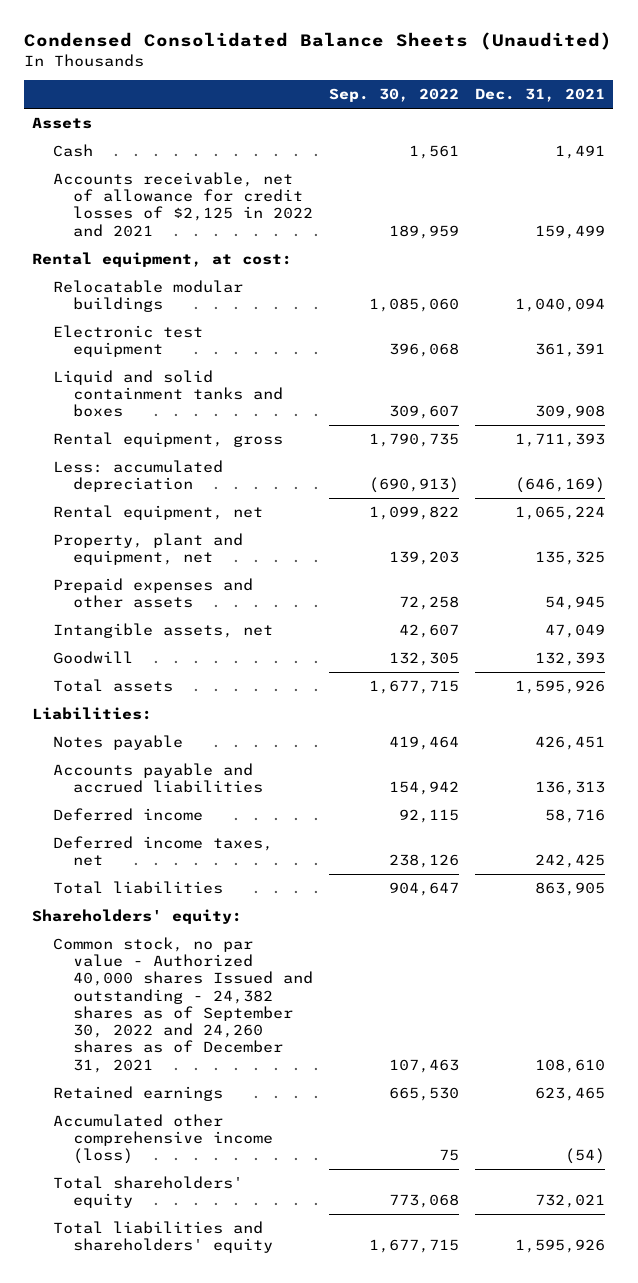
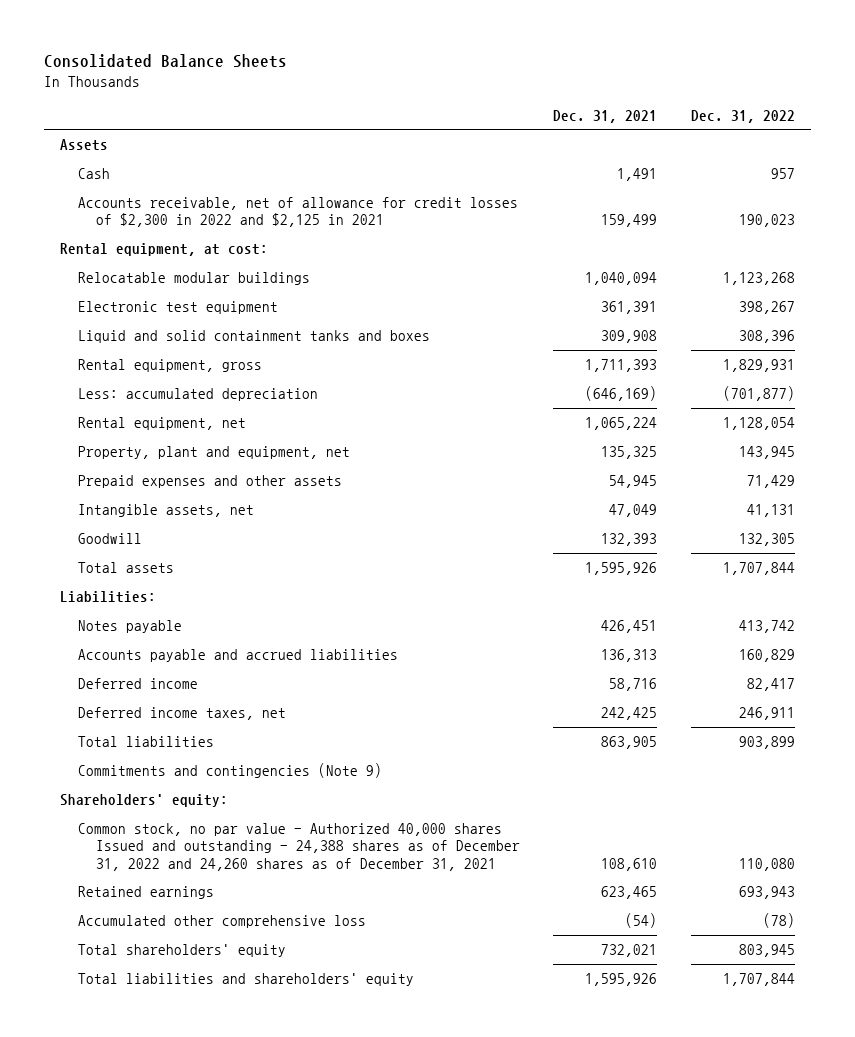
- Condensed Consolidated Balance Sheets (Unaudited)
+ Consolidated Balance Sheets
- | Sep. 30, 2022 | Dec. 31, 2021
+ | Dec. 31, 2021 | Dec. 31, 2022
- Accounts receivable, net of allowance for credit losses of $2,125 in 2022 and 2021 | 189,959 | 159,499
+ Accounts receivable, net of allowance for credit losses of $2,300 in 2022 and $2,125 in 2021 | 159,499 | 190,023
+ Commitments and contingencies (Note 9)
- Common stock, no par value - Authorized 40,000 shares Issued and outstanding - 24,382 shares as of September 30, 2022 and 24,260 shares as of December 31, 2021 | 107,463 | 108,610
+ Common stock, no par value - Authorized 40,000 shares Issued and outstanding - 24,388 shares as of December 31, 2022 and 24,260 shares as of December 31, 2021 | 108,610 | 110,080
- Accumulated other comprehensive income (loss) | 75 | (54)
+ Accumulated other comprehensive loss | (54) | (78)

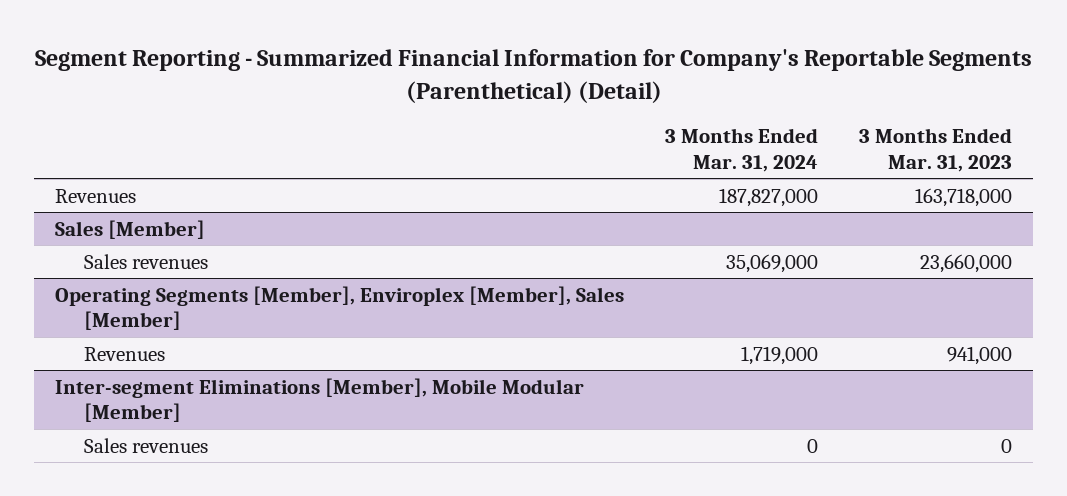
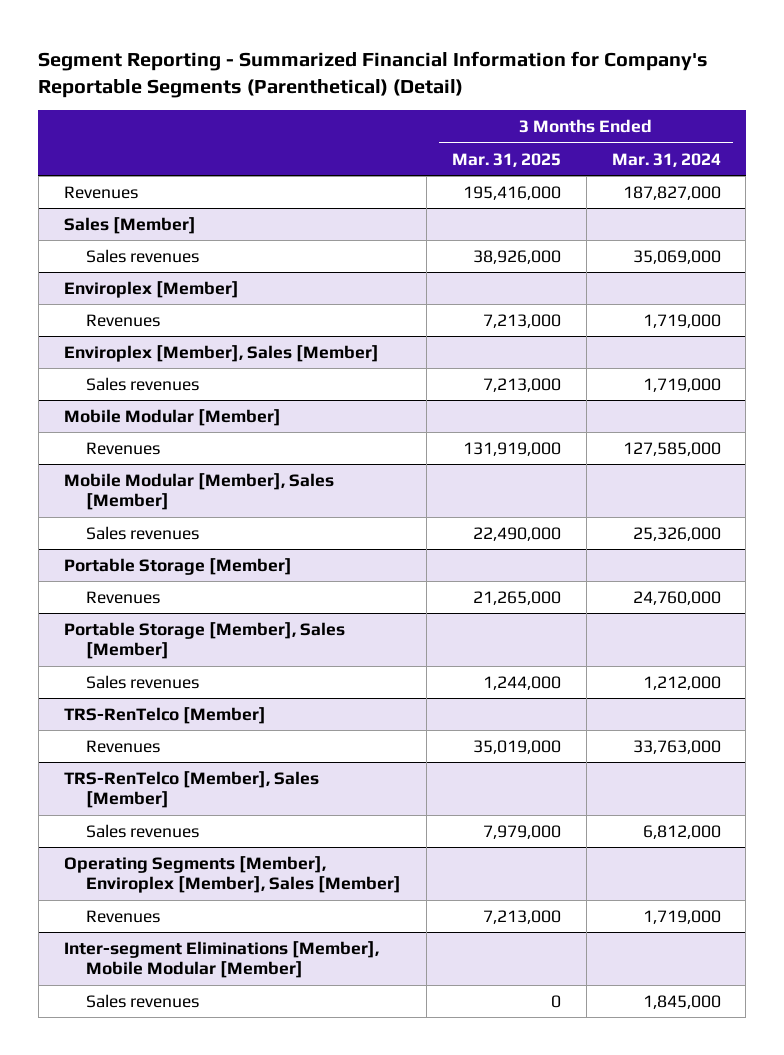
- | 3 Months Ended Mar. 31, 2024 | 3 Months Ended Mar. 31, 2023
+ | 3 Months Ended Mar. 31, 2025 | 3 Months Ended Mar. 31, 2024
+ Enviroplex [Member]
+ Revenues | 7,213,000 | 1,719,000
+ Enviroplex [Member], Sales [Member]
+ Sales revenues | 7,213,000 | 1,719,000
+ Mobile Modular [Member]
+ Revenues | 131,919,000 | 127,585,000
+ Mobile Modular [Member], Sales [Member]
+ Sales revenues | 22,490,000 | 25,326,000
+ Portable Storage [Member]
+ Revenues | 21,265,000 | 24,760,000
+ Portable Storage [Member], Sales [Member]
+ Sales revenues | 1,244,000 | 1,212,000
+ TRS-RenTelco [Member]
+ Revenues | 35,019,000 | 33,763,000
+ TRS-RenTelco [Member], Sales [Member]
+ Sales revenues | 7,979,000 | 6,812,000
@ Inter-segment Eliminations [Member], Mobile Modular [Member]
- Sales revenues | 0 | 0
+ Sales revenues | 0 | 1,845,000

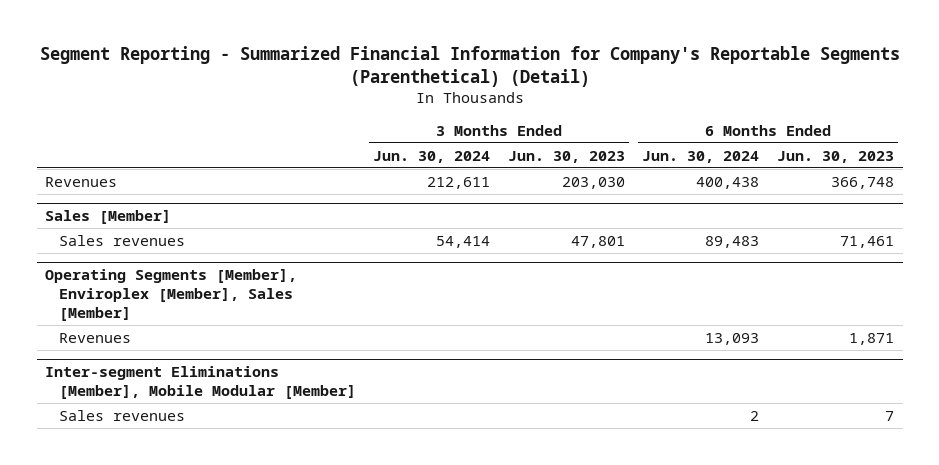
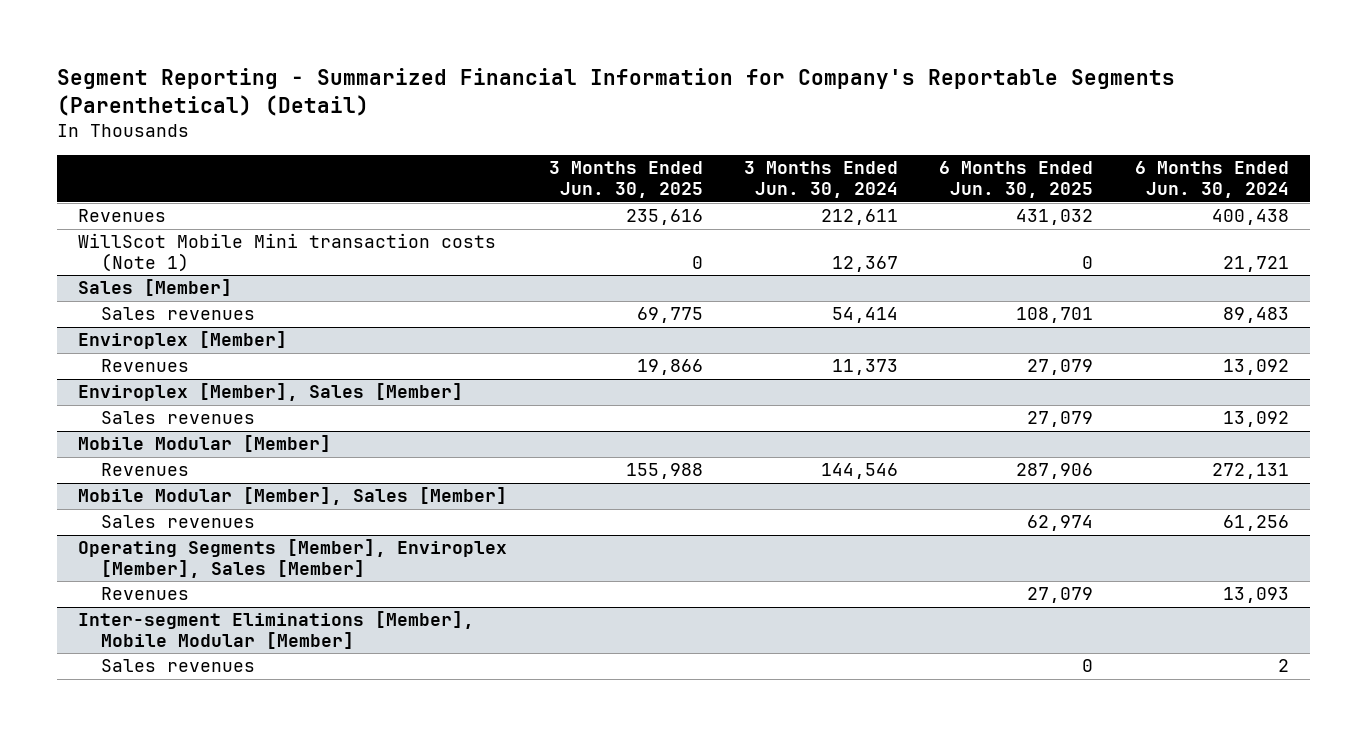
- | 3 Months Ended Jun. 30, 2024 | 3 Months Ended Jun. 30, 2023 | 6 Months Ended Jun. 30, 2024 | 6 Months Ended Jun. 30, 2023
+ | 3 Months Ended Jun. 30, 2025 | 3 Months Ended Jun. 30, 2024 | 6 Months Ended Jun. 30, 2025 | 6 Months Ended Jun. 30, 2024
+ WillScot Mobile Mini transaction costs (Note 1) | 0 | 12,367 | 0 | 21,721
+ Enviroplex [Member]
+ Revenues | 19,866 | 11,373 | 27,079 | 13,092
+ Enviroplex [Member], Sales [Member]
+ Sales revenues | | | 27,079 | 13,092
+ Mobile Modular [Member]
+ Revenues | 155,988 | 144,546 | 287,906 | 272,131
+ Mobile Modular [Member], Sales [Member]
+ Sales revenues | | | 62,974 | 61,256

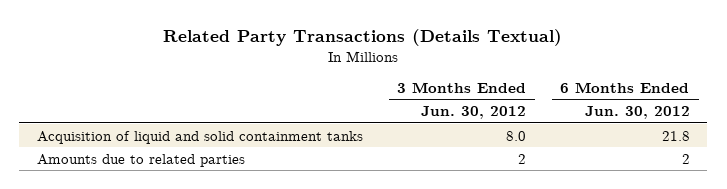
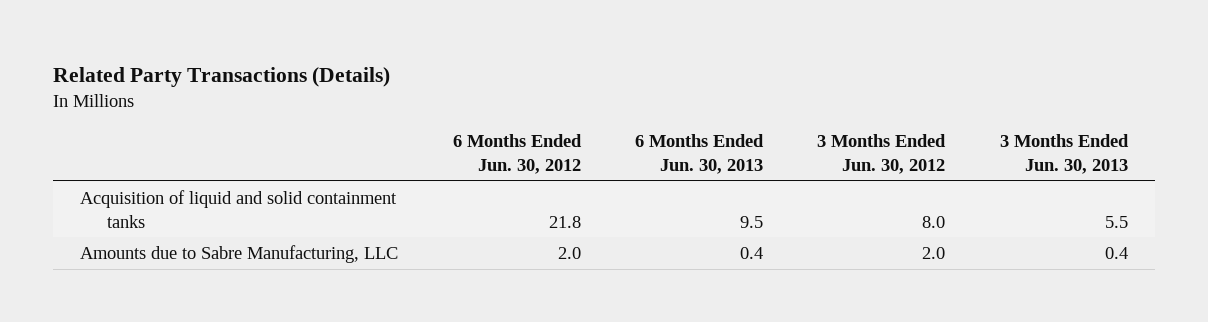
- Related Party Transactions (Details Textual)
+ Related Party Transactions (Details)
- | 3 Months Ended Jun. 30, 2012 | 6 Months Ended Jun. 30, 2012
+ | 6 Months Ended Jun. 30, 2012 | 6 Months Ended Jun. 30, 2013 | 3 Months Ended Jun. 30, 2012 | 3 Months Ended Jun. 30, 2013
- Amounts due to related parties | 2 | 2
+ Amounts due to Sabre Manufacturing, LLC | 2.0 | 0.4 | 2.0 | 0.4

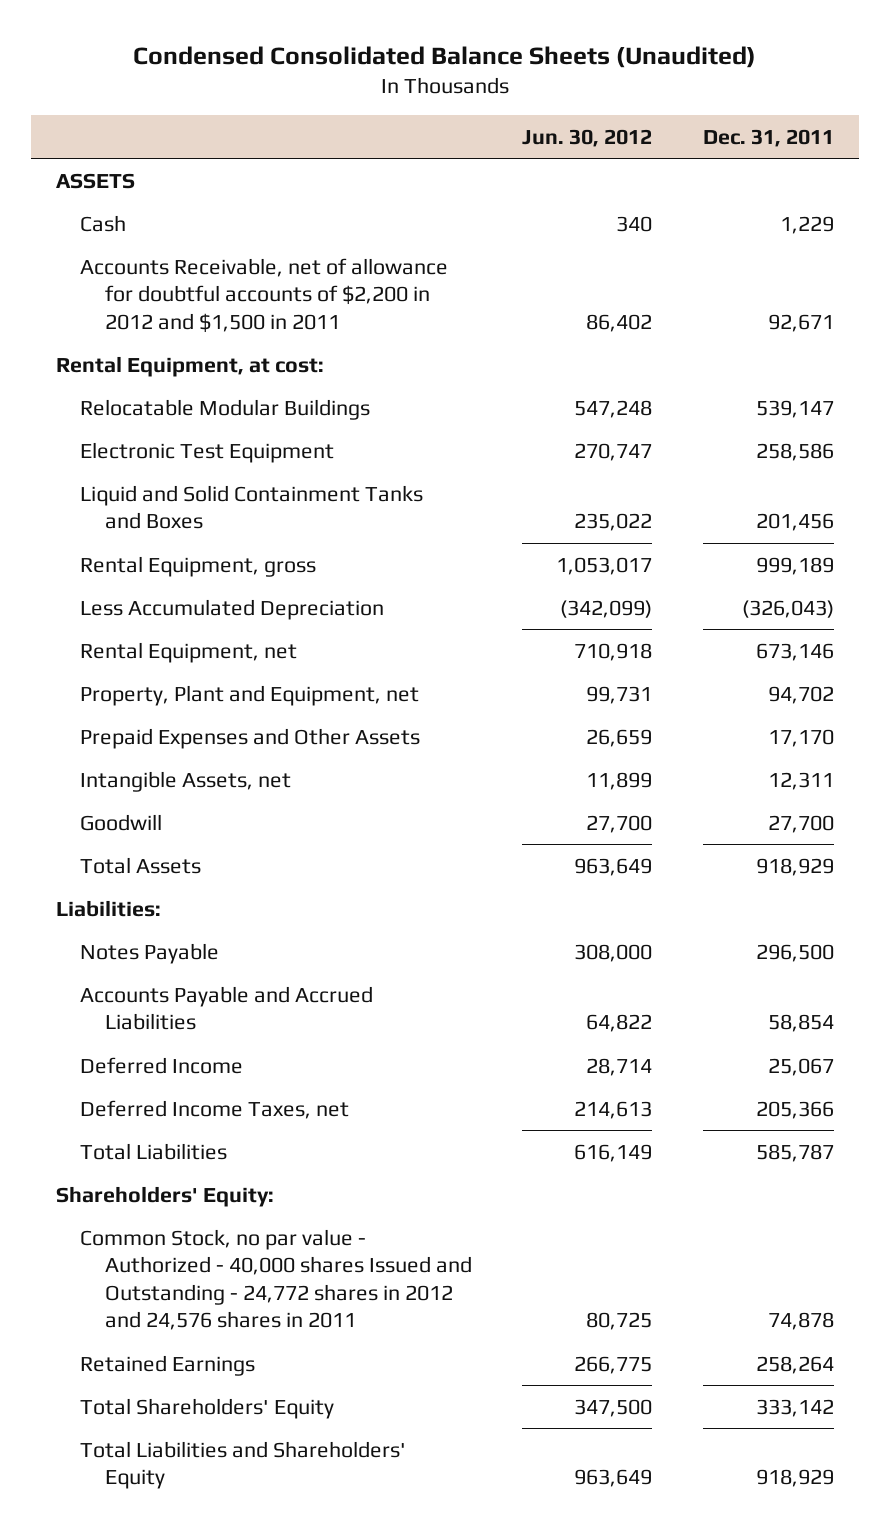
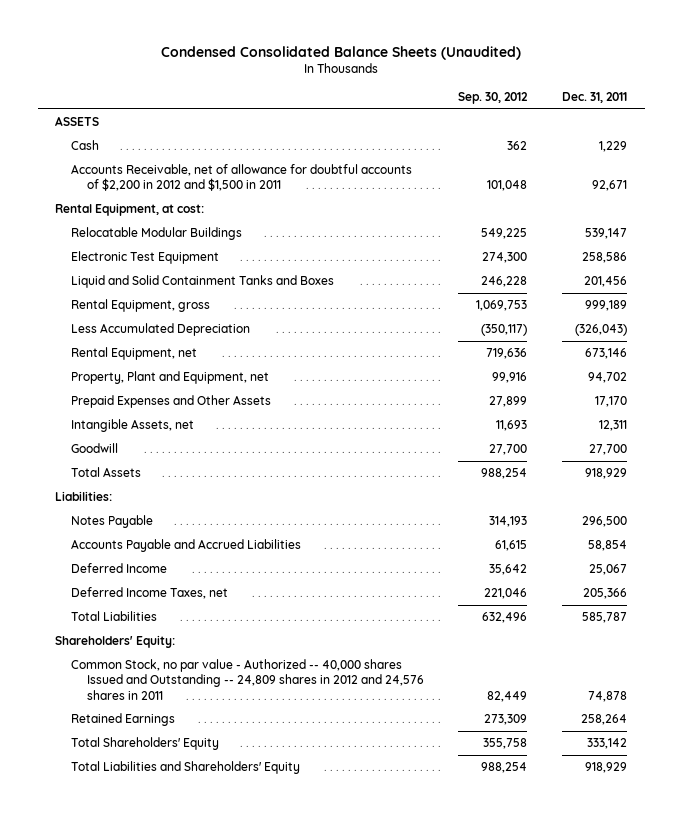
- | Jun. 30, 2012 | Dec. 31, 2011
+ | Sep. 30, 2012 | Dec. 31, 2011
- Common Stock, no par value - Authorized - 40,000 shares Issued and Outstanding - 24,772 shares in 2012 and 24,576 shares in 2011 | 80,725 | 74,878
+ Common Stock, no par value - Authorized -- 40,000 shares Issued and Outstanding -- 24,809 shares in 2012 and 24,576 shares in 2011 | 82,449 | 74,878

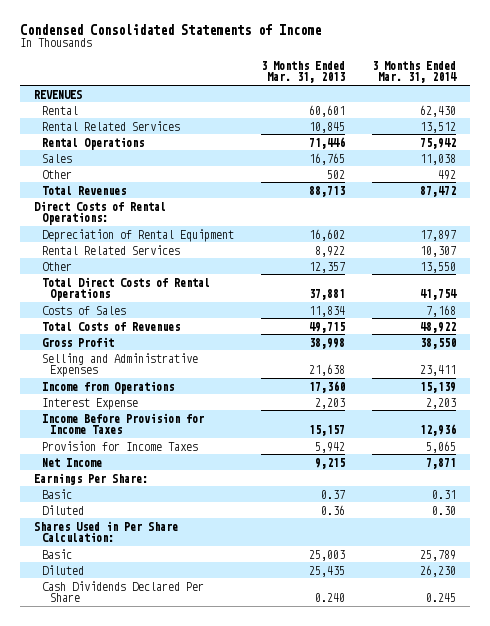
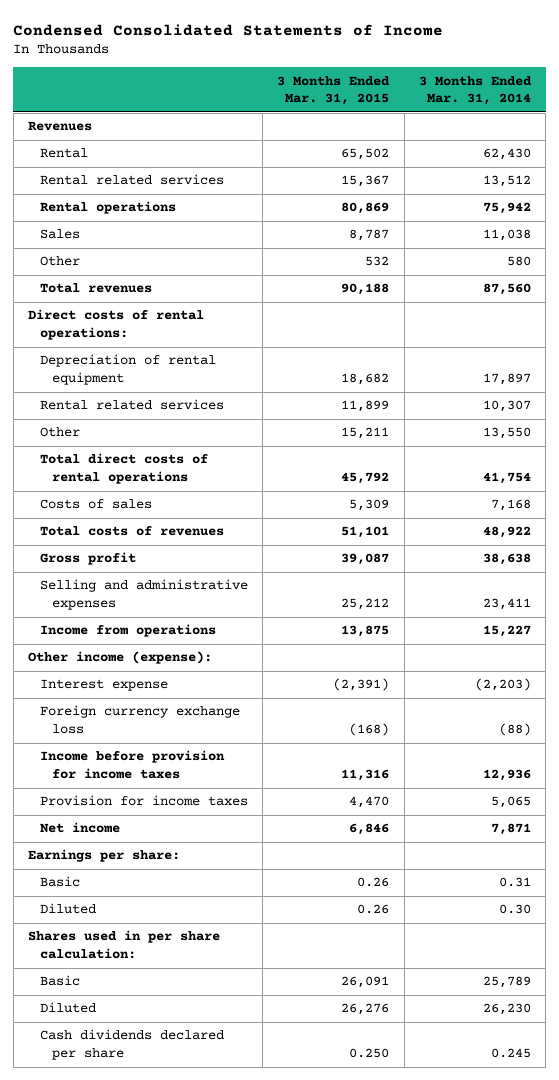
- | 3 Months Ended Mar. 31, 2013 | 3 Months Ended Mar. 31, 2014
+ | 3 Months Ended Mar. 31, 2015 | 3 Months Ended Mar. 31, 2014
- REVENUES
+ Revenues
- Rental Related Services | 10,845 | 13,512
- Rental Operations | 71,446 | 75,942
+ Rental related services | 15,367 | 13,512
+ Rental operations | 80,869 | 75,942
- Other | 502 | 492
- Total Revenues | 88,713 | 87,472
- Direct Costs of Rental Operations:
- Depreciation of Rental Equipment | 16,602 | 17,897
- Rental Related Services | 8,922 | 10,307
+ Other | 532 | 580
+ Total revenues | 90,188 | 87,560
+ Direct costs of rental operations:
+ Depreciation of rental equipment | 18,682 | 17,897
+ Rental related services | 11,899 | 10,307
- Total Direct Costs of Rental Operations | 37,881 | 41,754
- Costs of Sales | 11,834 | 7,168
- Total Costs of Revenues | 49,715 | 48,922
- Gross Profit | 38,998 | 38,550
- Selling and Administrative Expenses | 21,638 | 23,411
- Income from Operations | 17,360 | 15,139
- Interest Expense | 2,203 | 2,203
- Income Before Provision for Income Taxes | 15,157 | 12,936
- Provision for Income Taxes | 5,942 | 5,065
- Net Income | 9,215 | 7,871
- Earnings Per Share:
+ Total direct costs of rental operations | 45,792 | 41,754
+ Costs of sales | 5,309 | 7,168
+ Total costs of revenues | 51,101 | 48,922
+ Gross profit | 39,087 | 38,638
+ Selling and administrative expenses | 25,212 | 23,411
+ Income from operations | 13,875 | 15,227
+ Other income (expense):
+ Interest expense | (2,391) | (2,203)
+ Foreign currency exchange loss | (168) | (88)
+ Income before provision for income taxes | 11,316 | 12,936
+ Provision for income taxes | 4,470 | 5,065
+ Net income | 6,846 | 7,871
+ Earnings per share:
- Shares Used in Per Share Calculation:
+ Shares used in per share calculation:
- Cash Dividends Declared Per Share | 0.240 | 0.245
+ Cash dividends declared per share | 0.250 | 0.245

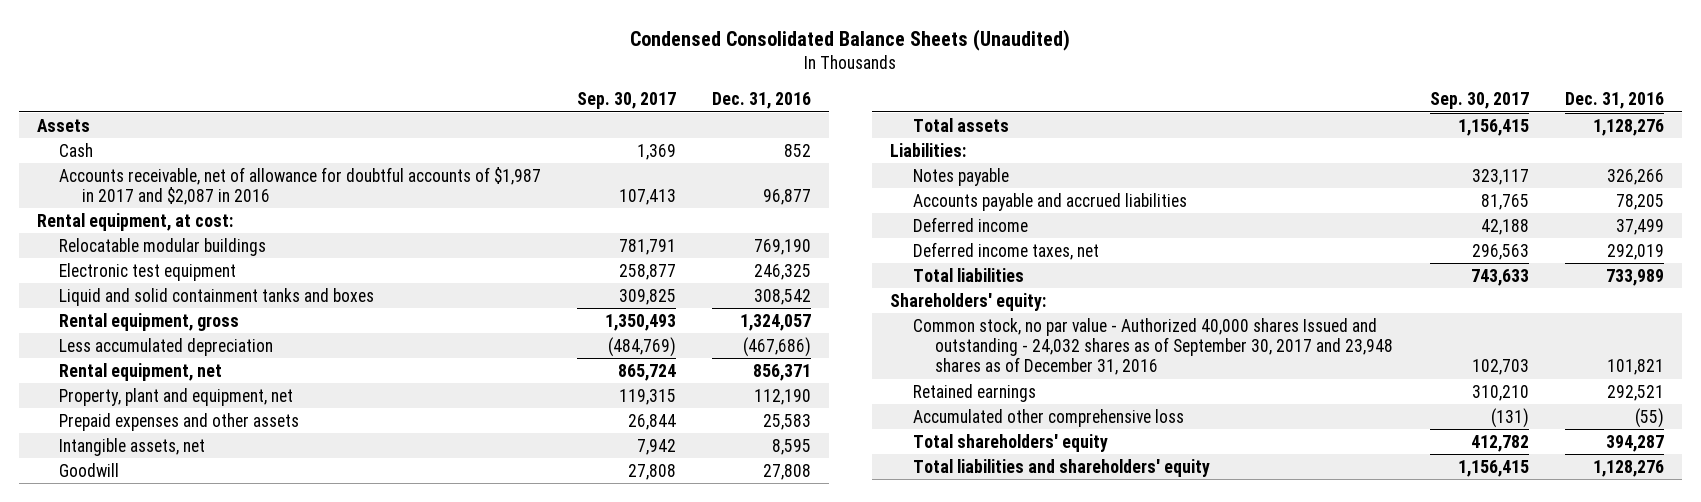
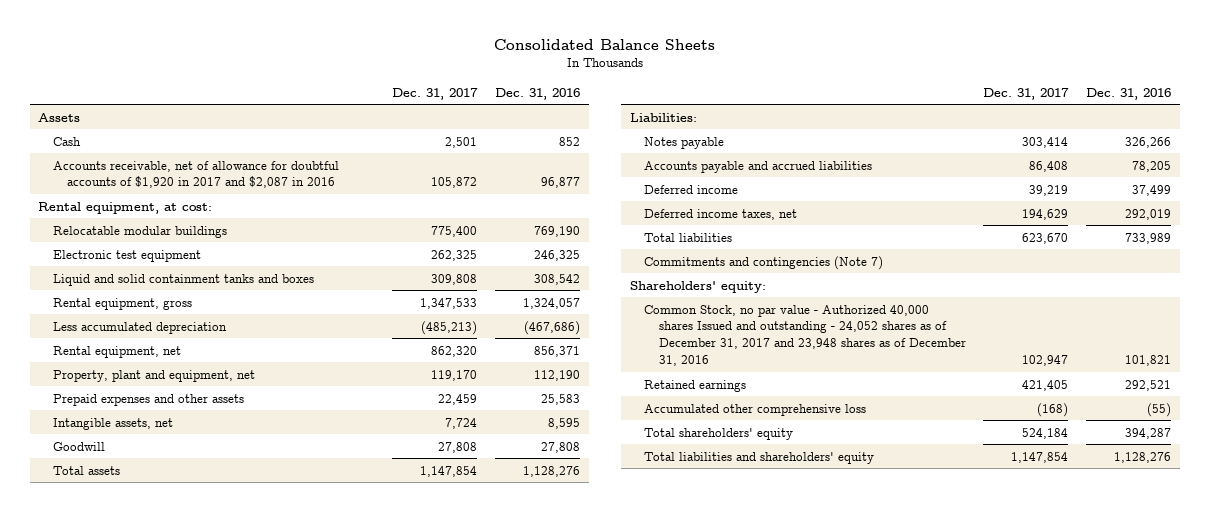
- Condensed Consolidated Balance Sheets (Unaudited)
+ Consolidated Balance Sheets
- | Sep. 30, 2017 | Dec. 31, 2016
+ | Dec. 31, 2017 | Dec. 31, 2016
- Accounts receivable, net of allowance for doubtful accounts of $1,987 in 2017 and $2,087 in 2016 | 107,413 | 96,877
+ Accounts receivable, net of allowance for doubtful accounts of $1,920 in 2017 and $2,087 in 2016 | 105,872 | 96,877
+ Commitments and contingencies (Note 7)
- Common stock, no par value - Authorized 40,000 shares Issued and outstanding - 24,032 shares as of September 30, 2017 and 23,948 shares as of December 31, 2016 | 102,703 | 101,821
+ Common Stock, no par value - Authorized 40,000 shares Issued and outstanding - 24,052 shares as of December 31, 2017 and 23,948 shares as of December 31, 2016 | 102,947 | 101,821

